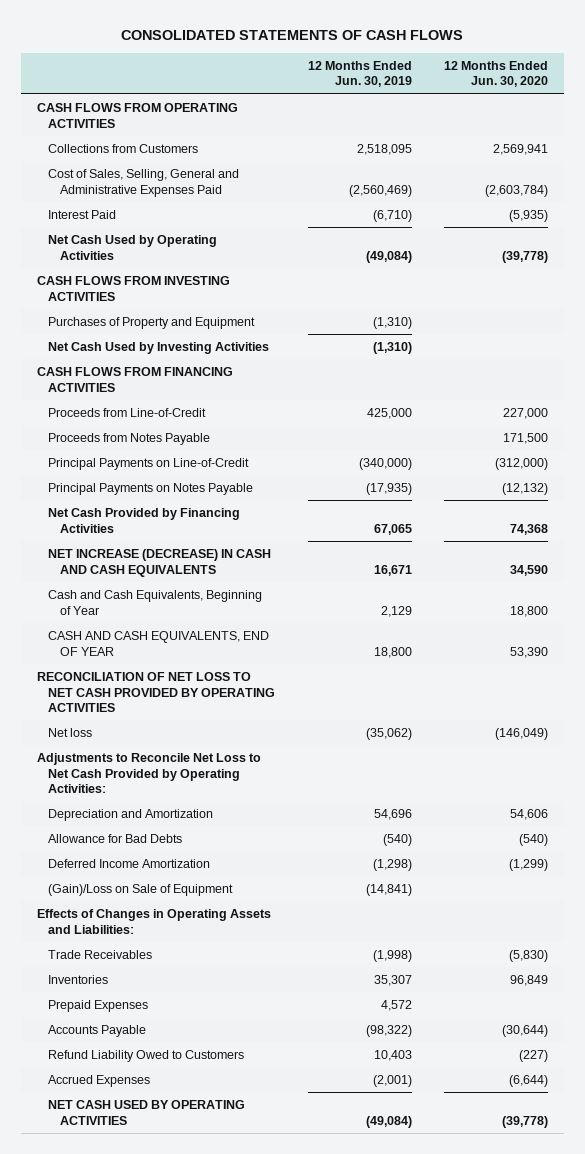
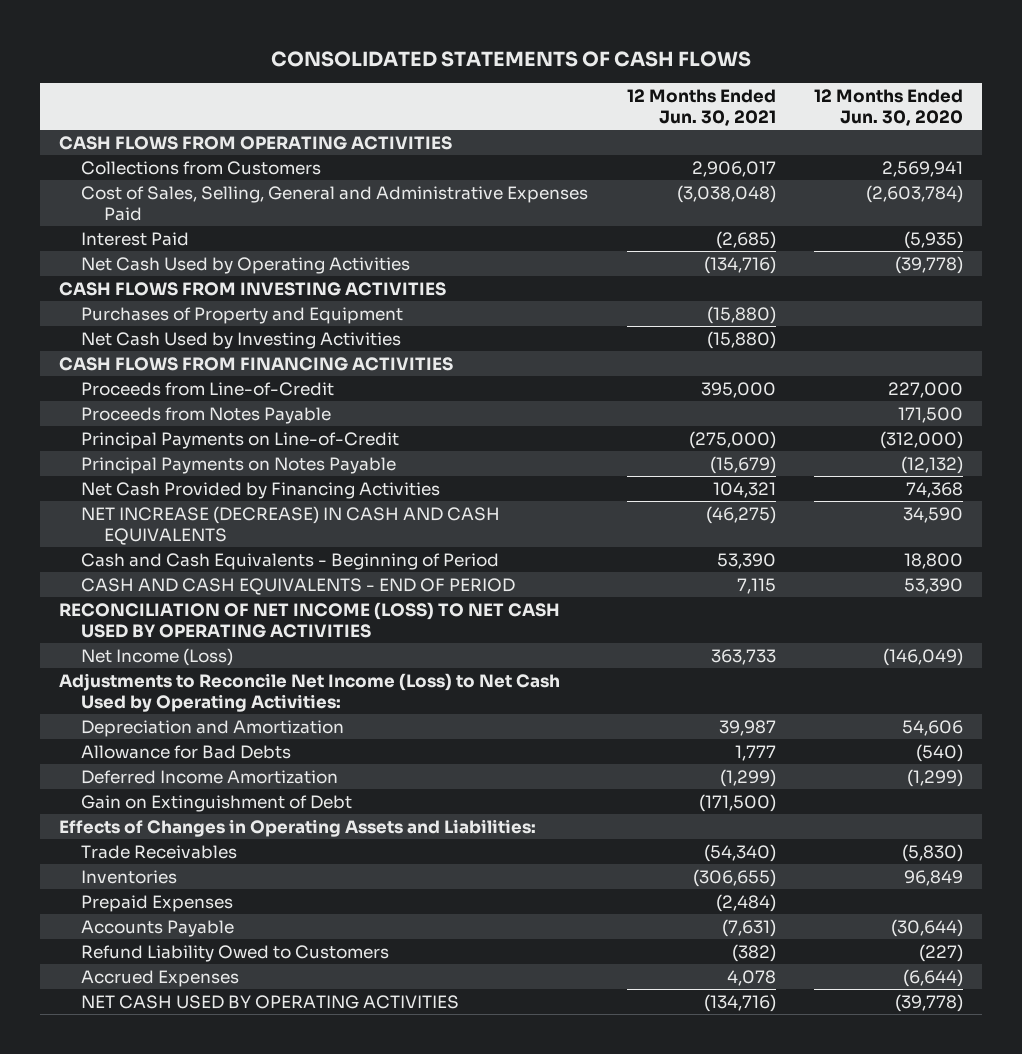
- | 12 Months Ended Jun. 30, 2019 | 12 Months Ended Jun. 30, 2020
+ | 12 Months Ended Jun. 30, 2021 | 12 Months Ended Jun. 30, 2020
- Cash and Cash Equivalents, Beginning of Year | 2,129 | 18,800
- CASH AND CASH EQUIVALENTS, END OF YEAR | 18,800 | 53,390
- RECONCILIATION OF NET LOSS TO NET CASH PROVIDED BY OPERATING ACTIVITIES
- Net loss | (35,062) | (146,049)
- Adjustments to Reconcile Net Loss to Net Cash Provided by Operating Activities:
+ Cash and Cash Equivalents - Beginning of Period | 53,390 | 18,800
+ CASH AND CASH EQUIVALENTS - END OF PERIOD | 7,115 | 53,390
+ RECONCILIATION OF NET INCOME (LOSS) TO NET CASH USED BY OPERATING ACTIVITIES
+ Net Income (Loss) | 363,733 | (146,049)
+ Adjustments to Reconcile Net Income (Loss) to Net Cash Used by Operating Activities:
- (Gain)/Loss on Sale of Equipment | (14,841) |
+ Gain on Extinguishment of Debt | (171,500) |

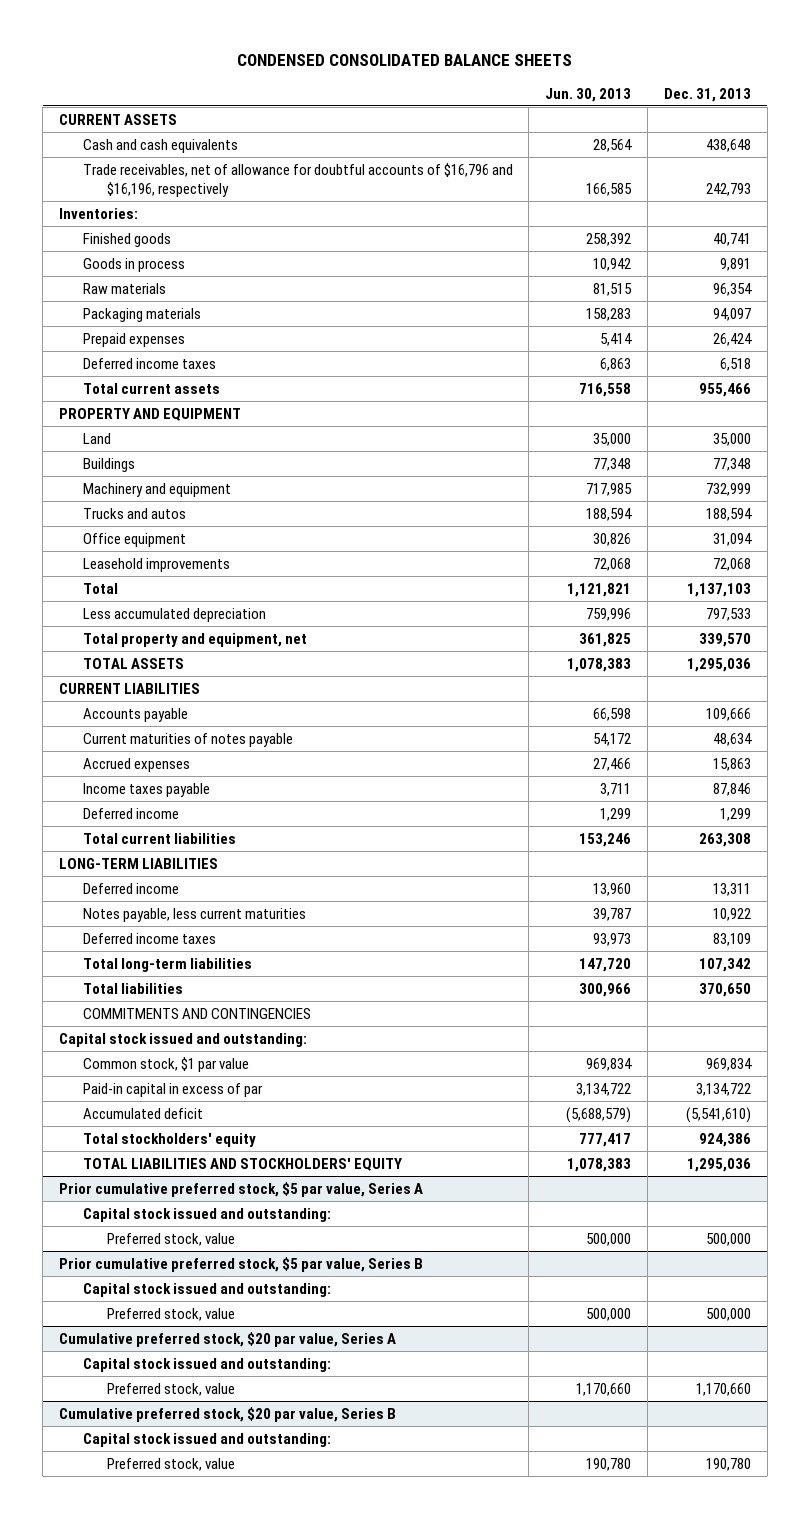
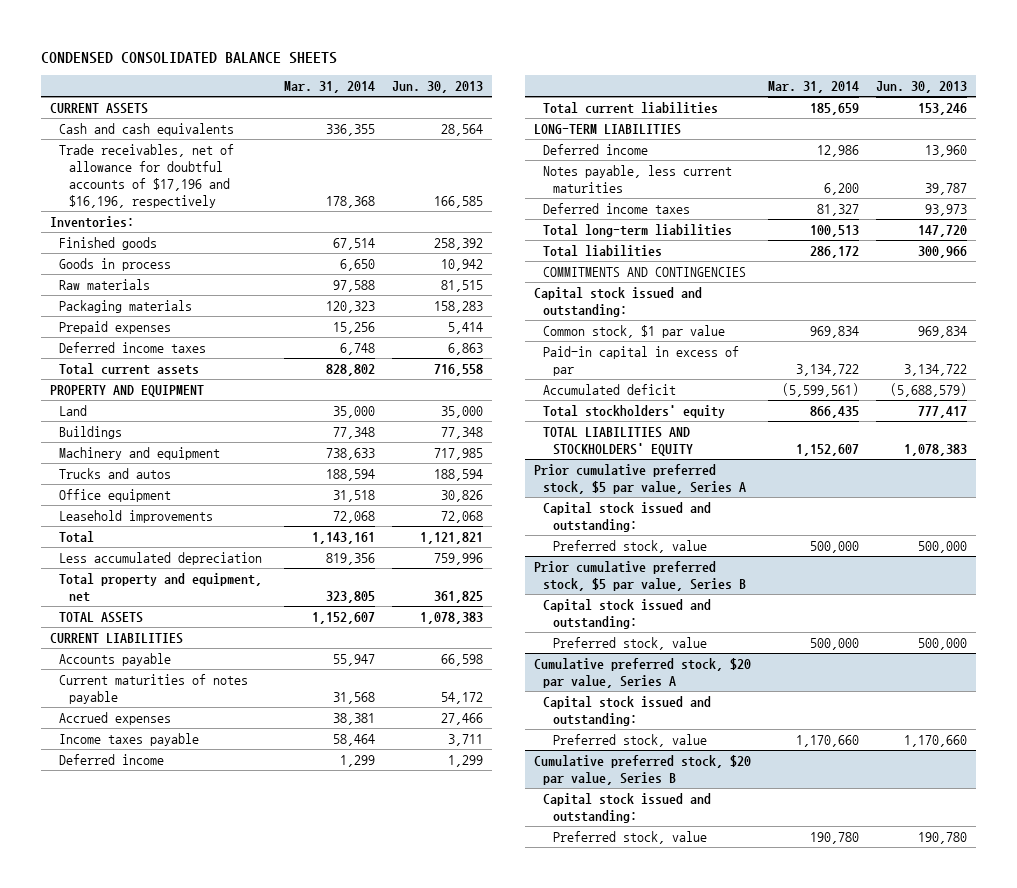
- | Jun. 30, 2013 | Dec. 31, 2013
+ | Mar. 31, 2014 | Jun. 30, 2013
- Trade receivables, net of allowance for doubtful accounts of $16,796 and $16,196, respectively | 166,585 | 242,793
+ Trade receivables, net of allowance for doubtful accounts of $17,196 and $16,196, respectively | 178,368 | 166,585

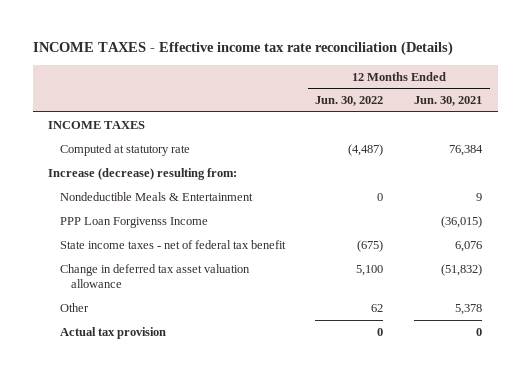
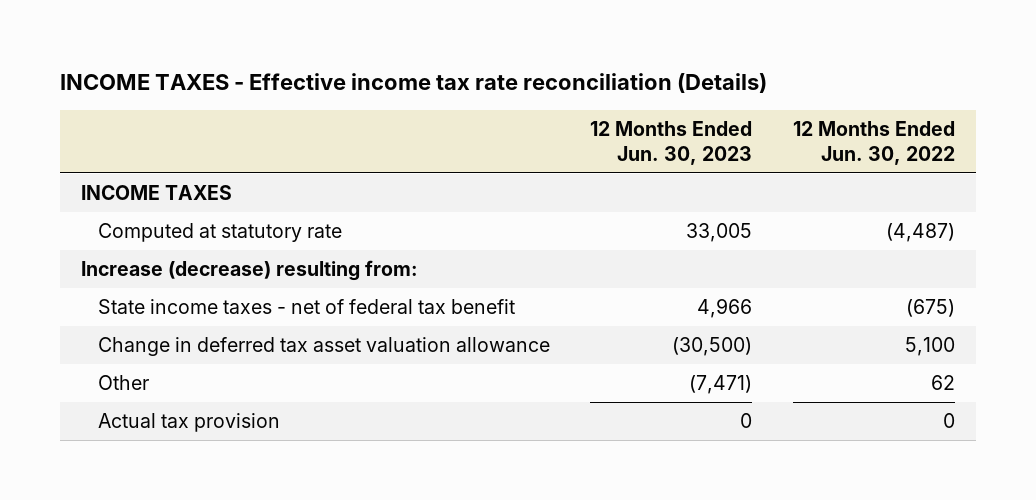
- | 12 Months Ended Jun. 30, 2022 | 12 Months Ended Jun. 30, 2021
+ | 12 Months Ended Jun. 30, 2023 | 12 Months Ended Jun. 30, 2022
- Nondeductible Meals & Entertainment | 0 | 9
- PPP Loan Forgivenss Income | | (36,015)

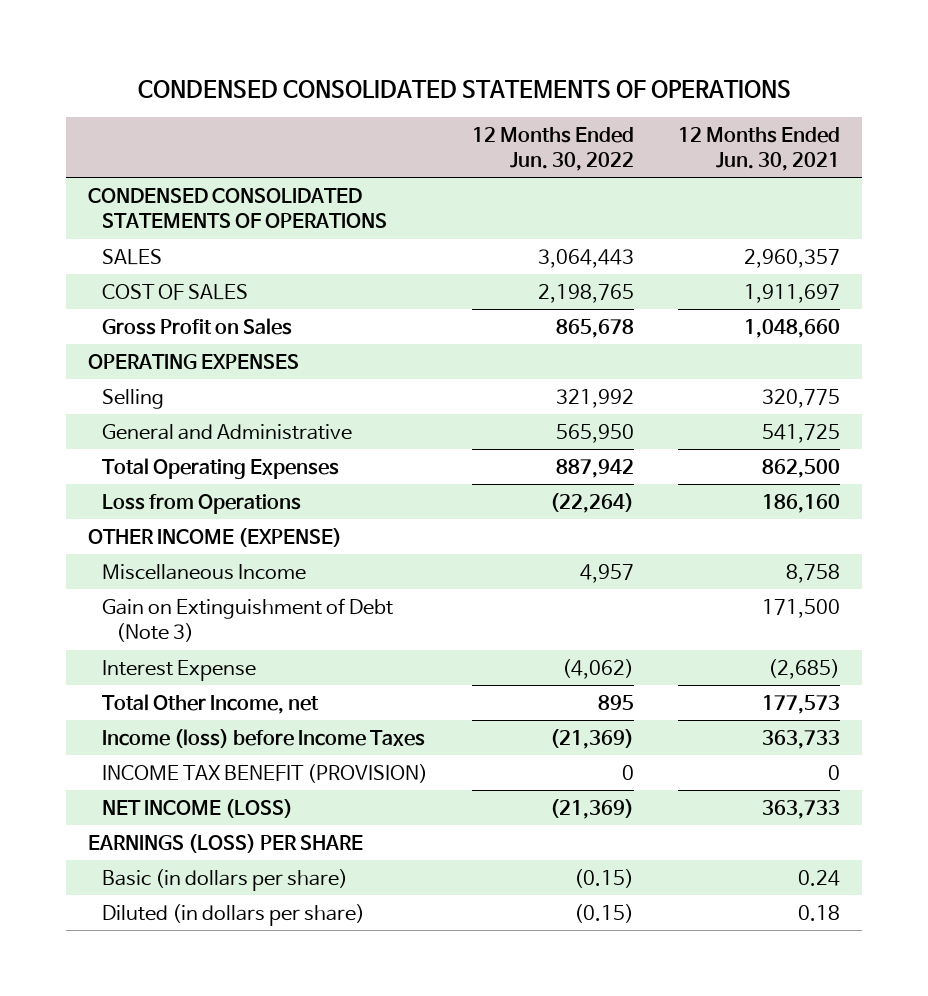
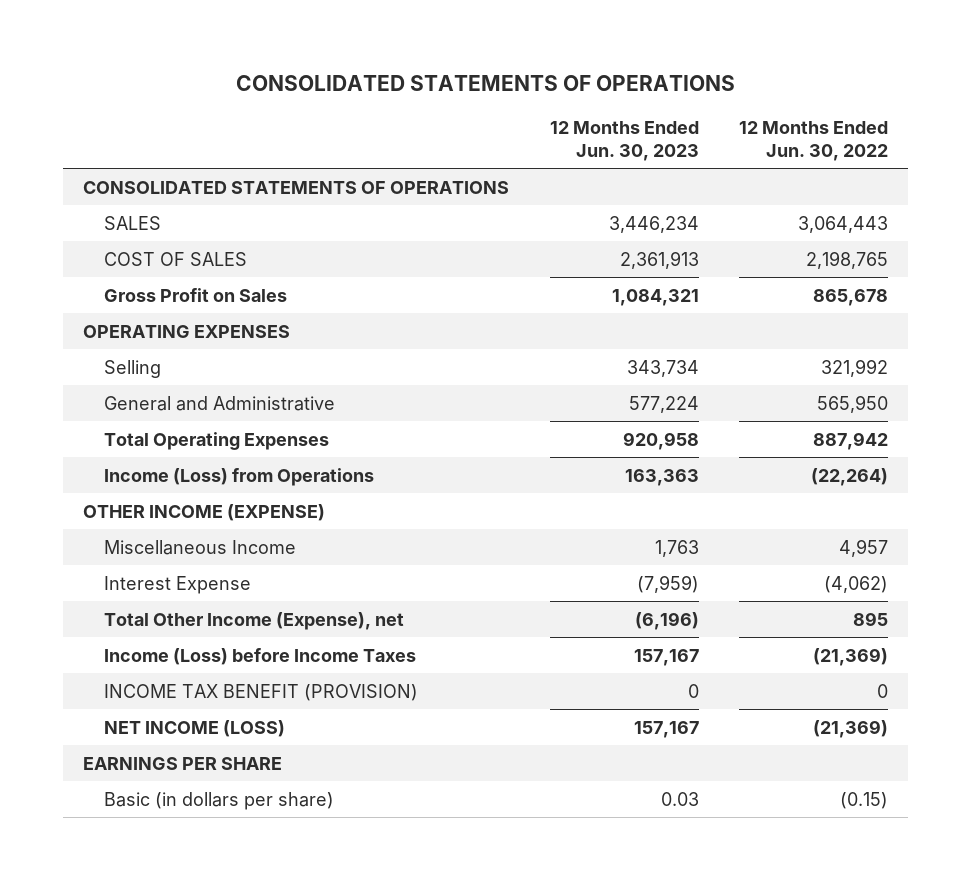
- CONDENSED CONSOLIDATED STATEMENTS OF OPERATIONS
+ CONSOLIDATED STATEMENTS OF OPERATIONS
- | 12 Months Ended Jun. 30, 2022 | 12 Months Ended Jun. 30, 2021
+ | 12 Months Ended Jun. 30, 2023 | 12 Months Ended Jun. 30, 2022
- CONDENSED CONSOLIDATED STATEMENTS OF OPERATIONS
+ CONSOLIDATED STATEMENTS OF OPERATIONS
- Loss from Operations | (22,264) | 186,160
+ Income (Loss) from Operations | 163,363 | (22,264)
- Gain on Extinguishment of Debt (Note 3) | | 171,500
- Total Other Income, net | 895 | 177,573
- Income (loss) before Income Taxes | (21,369) | 363,733
+ Total Other Income (Expense), net | (6,196) | 895
+ Income (Loss) before Income Taxes | 157,167 | (21,369)
- EARNINGS (LOSS) PER SHARE
+ EARNINGS PER SHARE
- Diluted (in dollars per share) | (0.15) | 0.18

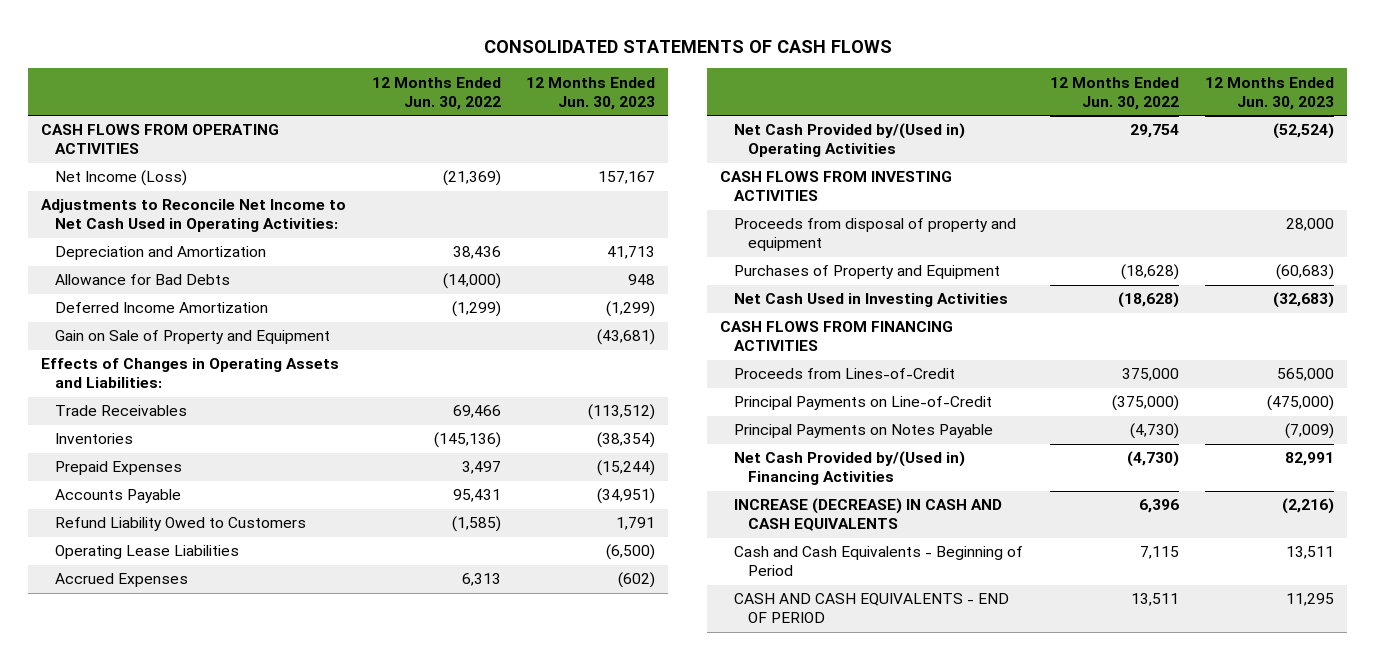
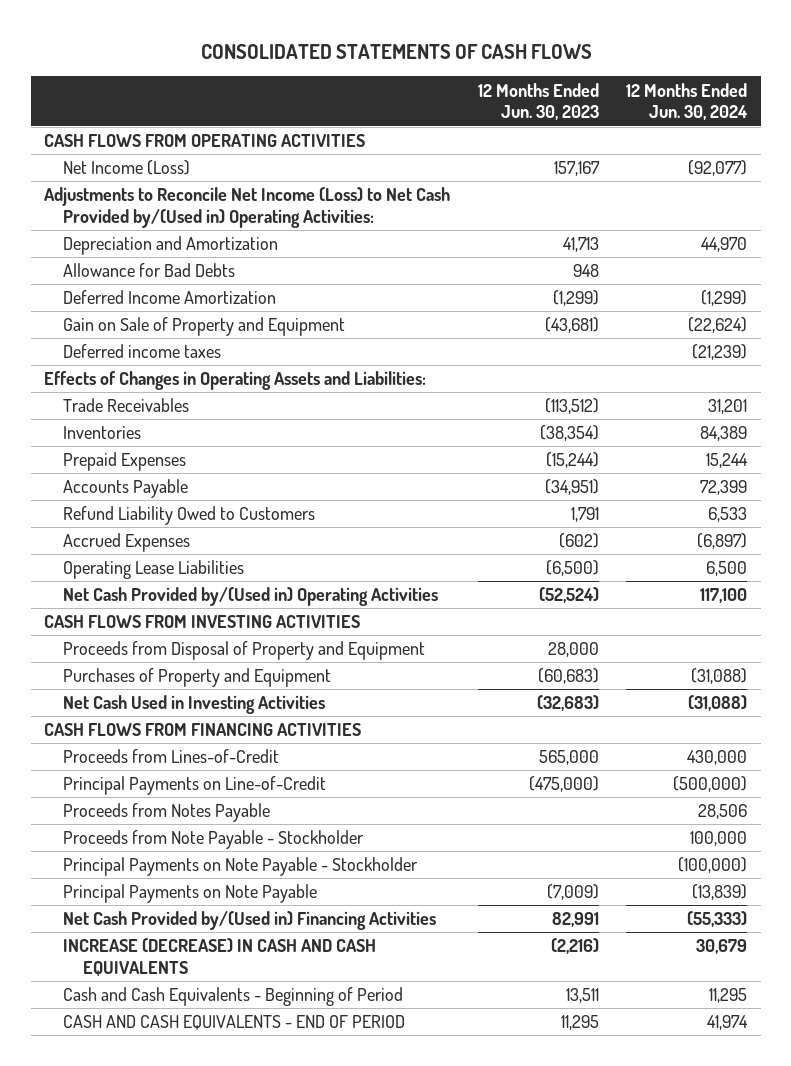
- | 12 Months Ended Jun. 30, 2022 | 12 Months Ended Jun. 30, 2023
+ | 12 Months Ended Jun. 30, 2023 | 12 Months Ended Jun. 30, 2024
- Adjustments to Reconcile Net Income to Net Cash Used in Operating Activities:
+ Adjustments to Reconcile Net Income (Loss) to Net Cash Provided by/(Used in) Operating Activities:
+ Deferred income taxes | | (21,239)
moved down: Operating Lease Liabilities | (6,500) | 6,500
- Proceeds from disposal of property and equipment | | 28,000
+ Proceeds from Disposal of Property and Equipment | 28,000 |
- Principal Payments on Notes Payable | (4,730) | (7,009)
+ Proceeds from Notes Payable | | 28,506
+ Proceeds from Note Payable - Stockholder | | 100,000
+ Principal Payments on Note Payable - Stockholder | | (100,000)
+ Principal Payments on Note Payable | (7,009) | (13,839)

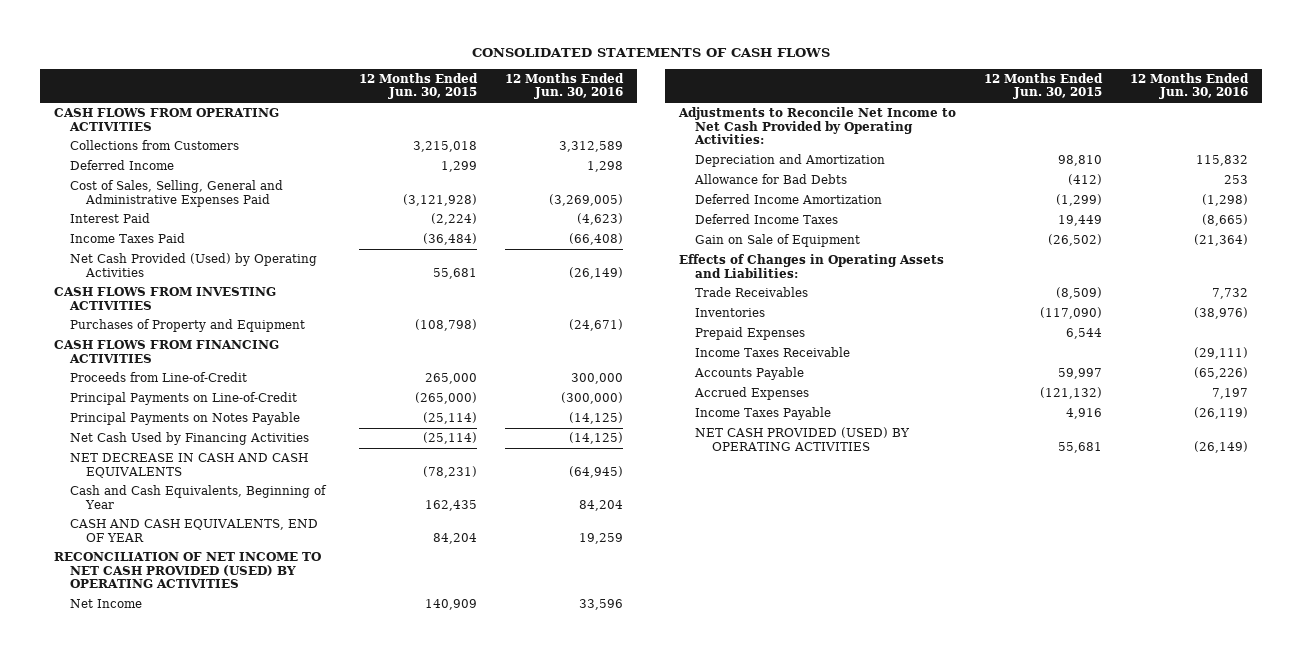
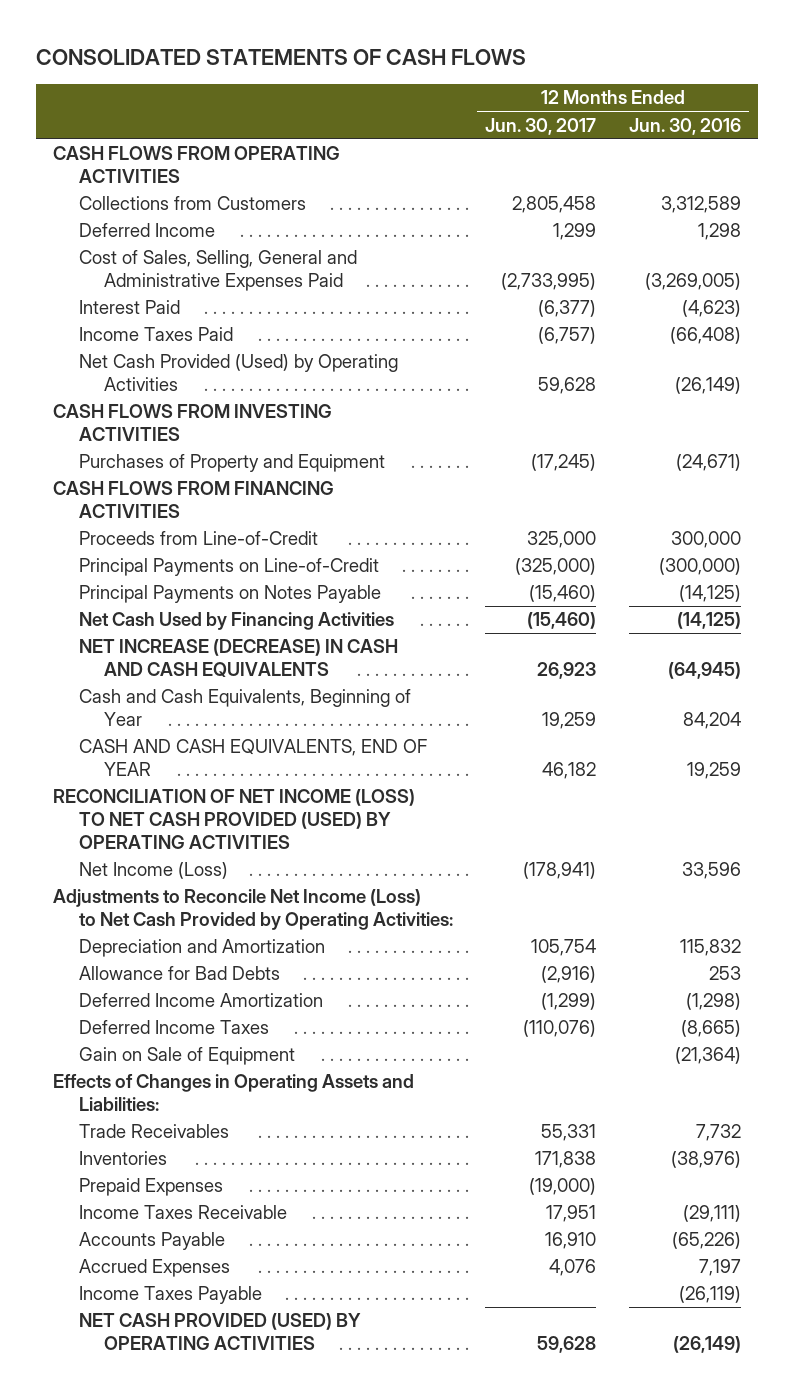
- | 12 Months Ended Jun. 30, 2015 | 12 Months Ended Jun. 30, 2016
+ | 12 Months Ended Jun. 30, 2017 | 12 Months Ended Jun. 30, 2016
- NET DECREASE IN CASH AND CASH EQUIVALENTS | (78,231) | (64,945)
+ NET INCREASE (DECREASE) IN CASH AND CASH EQUIVALENTS | 26,923 | (64,945)
- RECONCILIATION OF NET INCOME TO NET CASH PROVIDED (USED) BY OPERATING ACTIVITIES
- Net Income | 140,909 | 33,596
- Adjustments to Reconcile Net Income to Net Cash Provided by Operating Activities:
+ RECONCILIATION OF NET INCOME (LOSS) TO NET CASH PROVIDED (USED) BY OPERATING ACTIVITIES
+ Net Income (Loss) | (178,941) | 33,596
+ Adjustments to Reconcile Net Income (Loss) to Net Cash Provided by Operating Activities:

